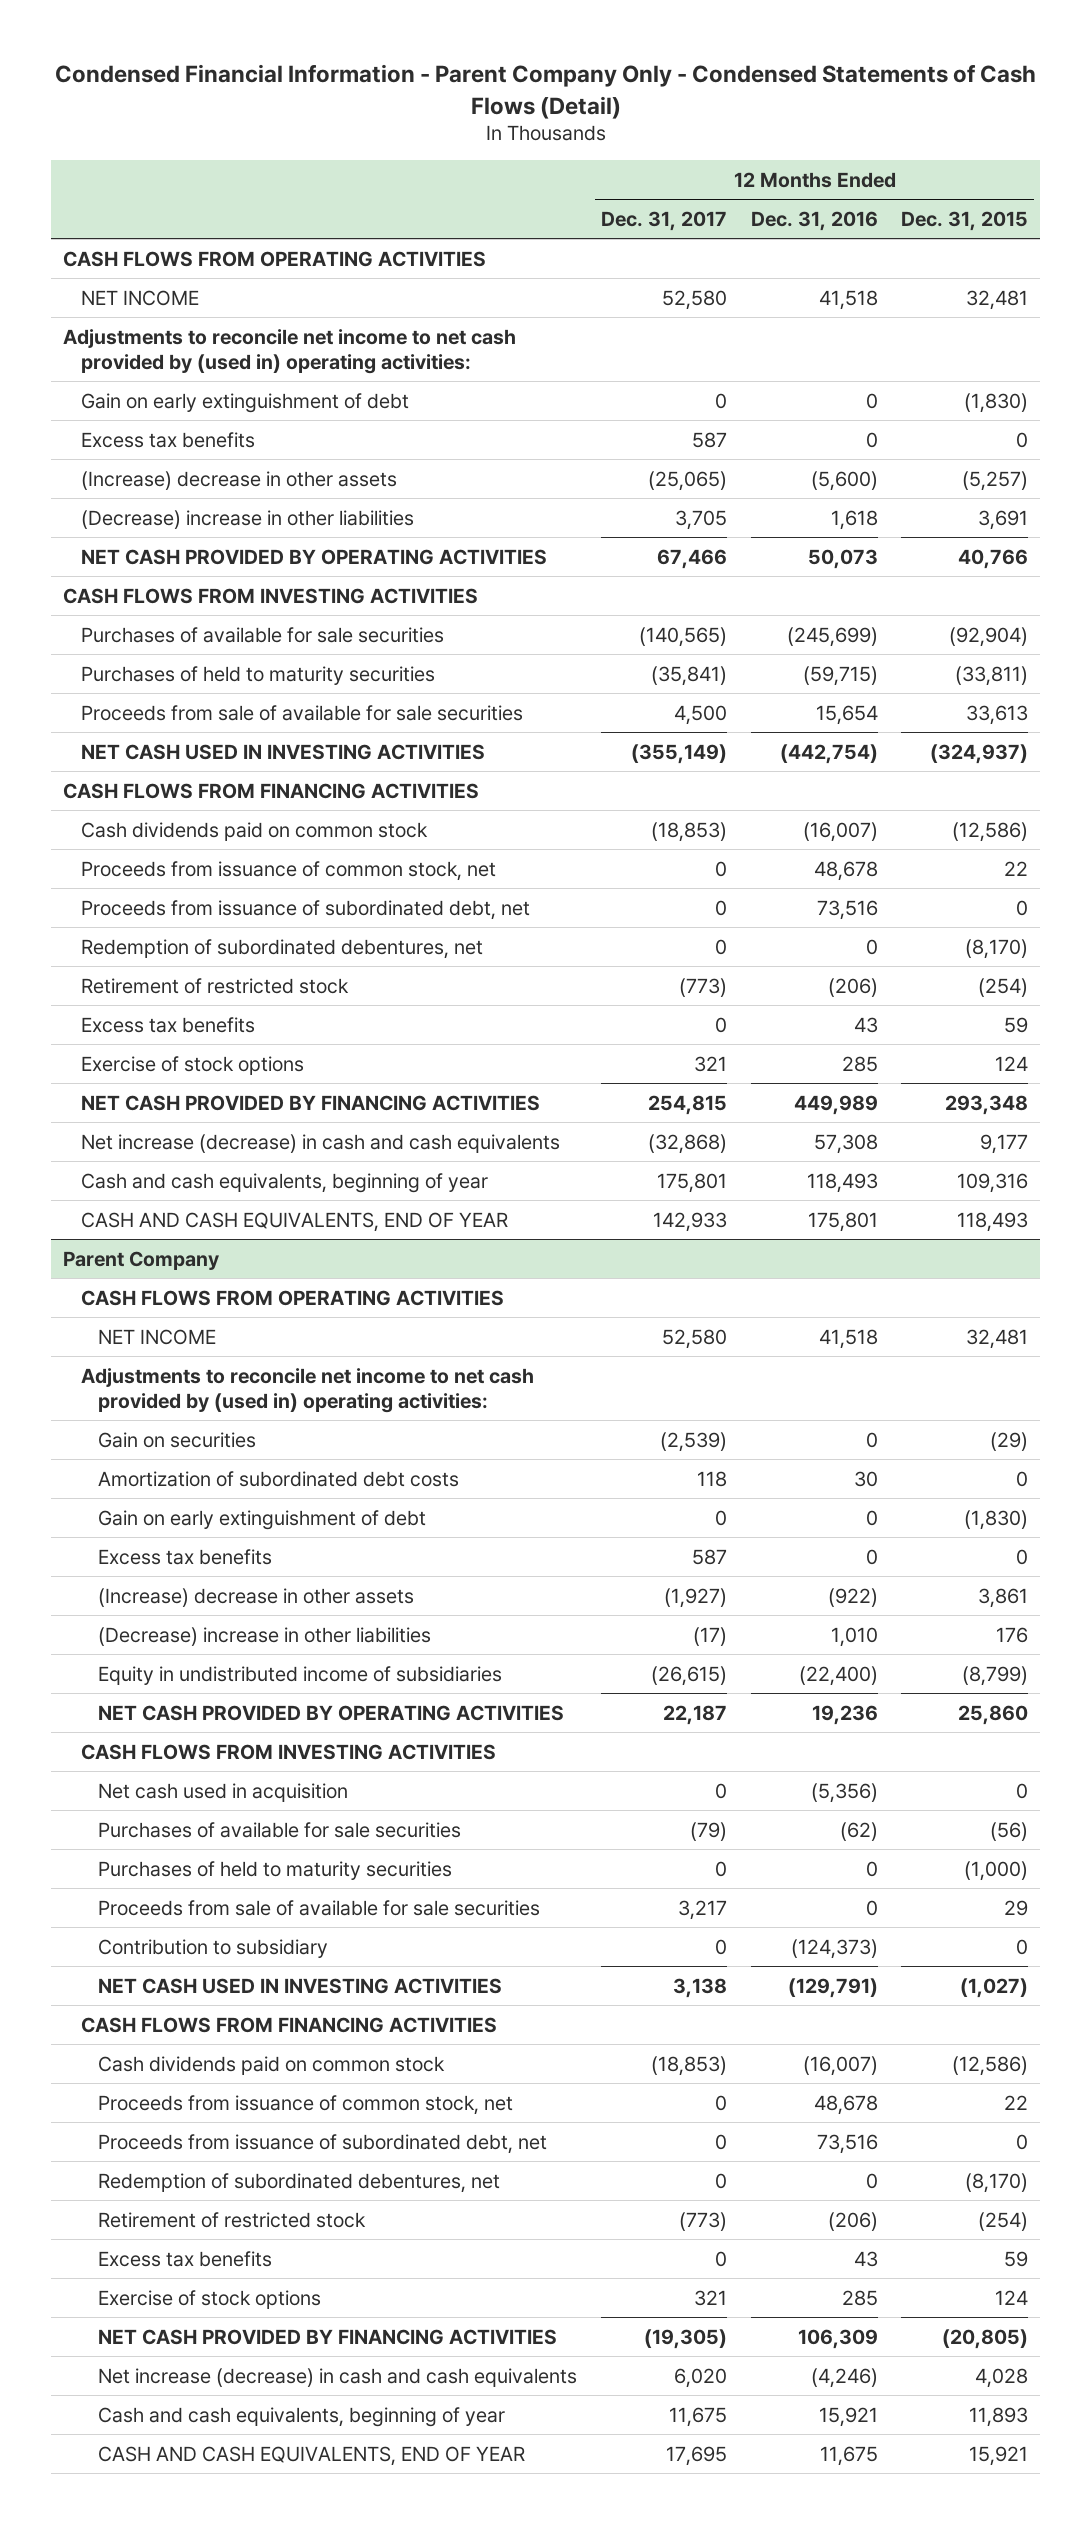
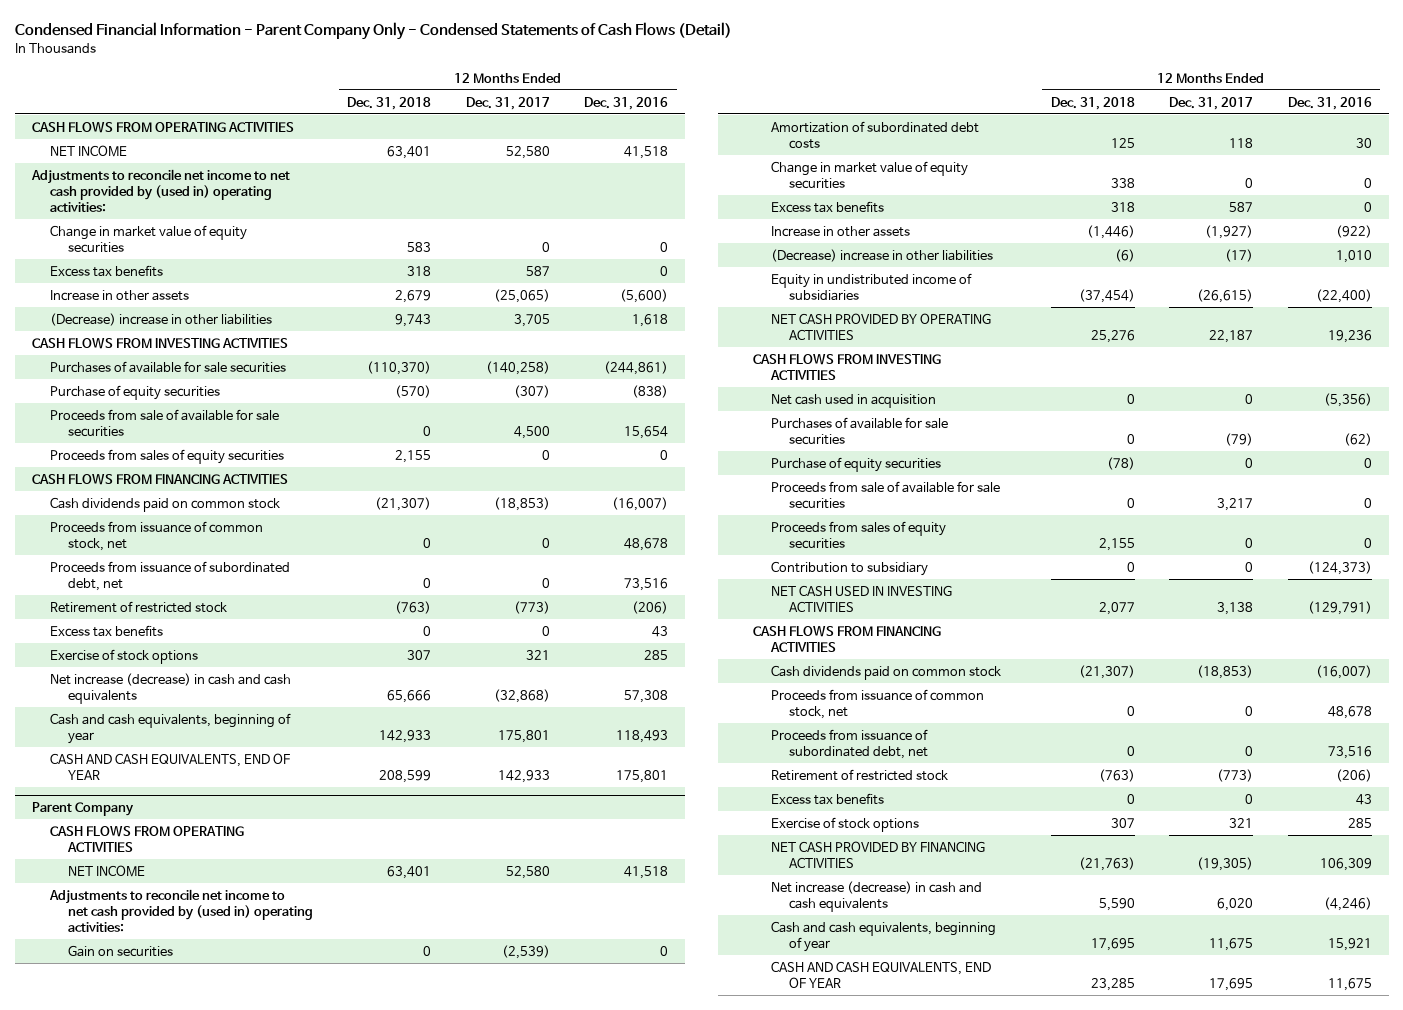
- | 12 Months Ended Dec. 31, 2017 | 12 Months Ended Dec. 31, 2016 | 12 Months Ended Dec. 31, 2015
+ | 12 Months Ended Dec. 31, 2018 | 12 Months Ended Dec. 31, 2017 | 12 Months Ended Dec. 31, 2016
- Gain on early extinguishment of debt | 0 | 0 | (1,830)
+ Change in market value of equity securities | 583 | 0 | 0
- (Increase) decrease in other assets | (25,065) | (5,600) | (5,257)
+ Increase in other assets | 2,679 | (25,065) | (5,600)
- NET CASH PROVIDED BY OPERATING ACTIVITIES | 67,466 | 50,073 | 40,766
- Purchases of available for sale securities | (140,565) | (245,699) | (92,904)
- Purchases of held to maturity securities | (35,841) | (59,715) | (33,811)
+ Purchases of available for sale securities | (110,370) | (140,258) | (244,861)
+ Purchase of equity securities | (570) | (307) | (838)
- NET CASH USED IN INVESTING ACTIVITIES | (355,149) | (442,754) | (324,937)
+ Proceeds from sales of equity securities | 2,155 | 0 | 0
- Redemption of subordinated debentures, net | 0 | 0 | (8,170)
- NET CASH PROVIDED BY FINANCING ACTIVITIES | 254,815 | 449,989 | 293,348
@ Parent Company
- Gain on early extinguishment of debt | 0 | 0 | (1,830)
+ Change in market value of equity securities | 338 | 0 | 0
- (Increase) decrease in other assets | (1,927) | (922) | 3,861
+ Increase in other assets | (1,446) | (1,927) | (922)
- Purchases of held to maturity securities | 0 | 0 | (1,000)
+ Purchase of equity securities | (78) | 0 | 0
+ Proceeds from sales of equity securities | 2,155 | 0 | 0
- Redemption of subordinated debentures, net | 0 | 0 | (8,170)

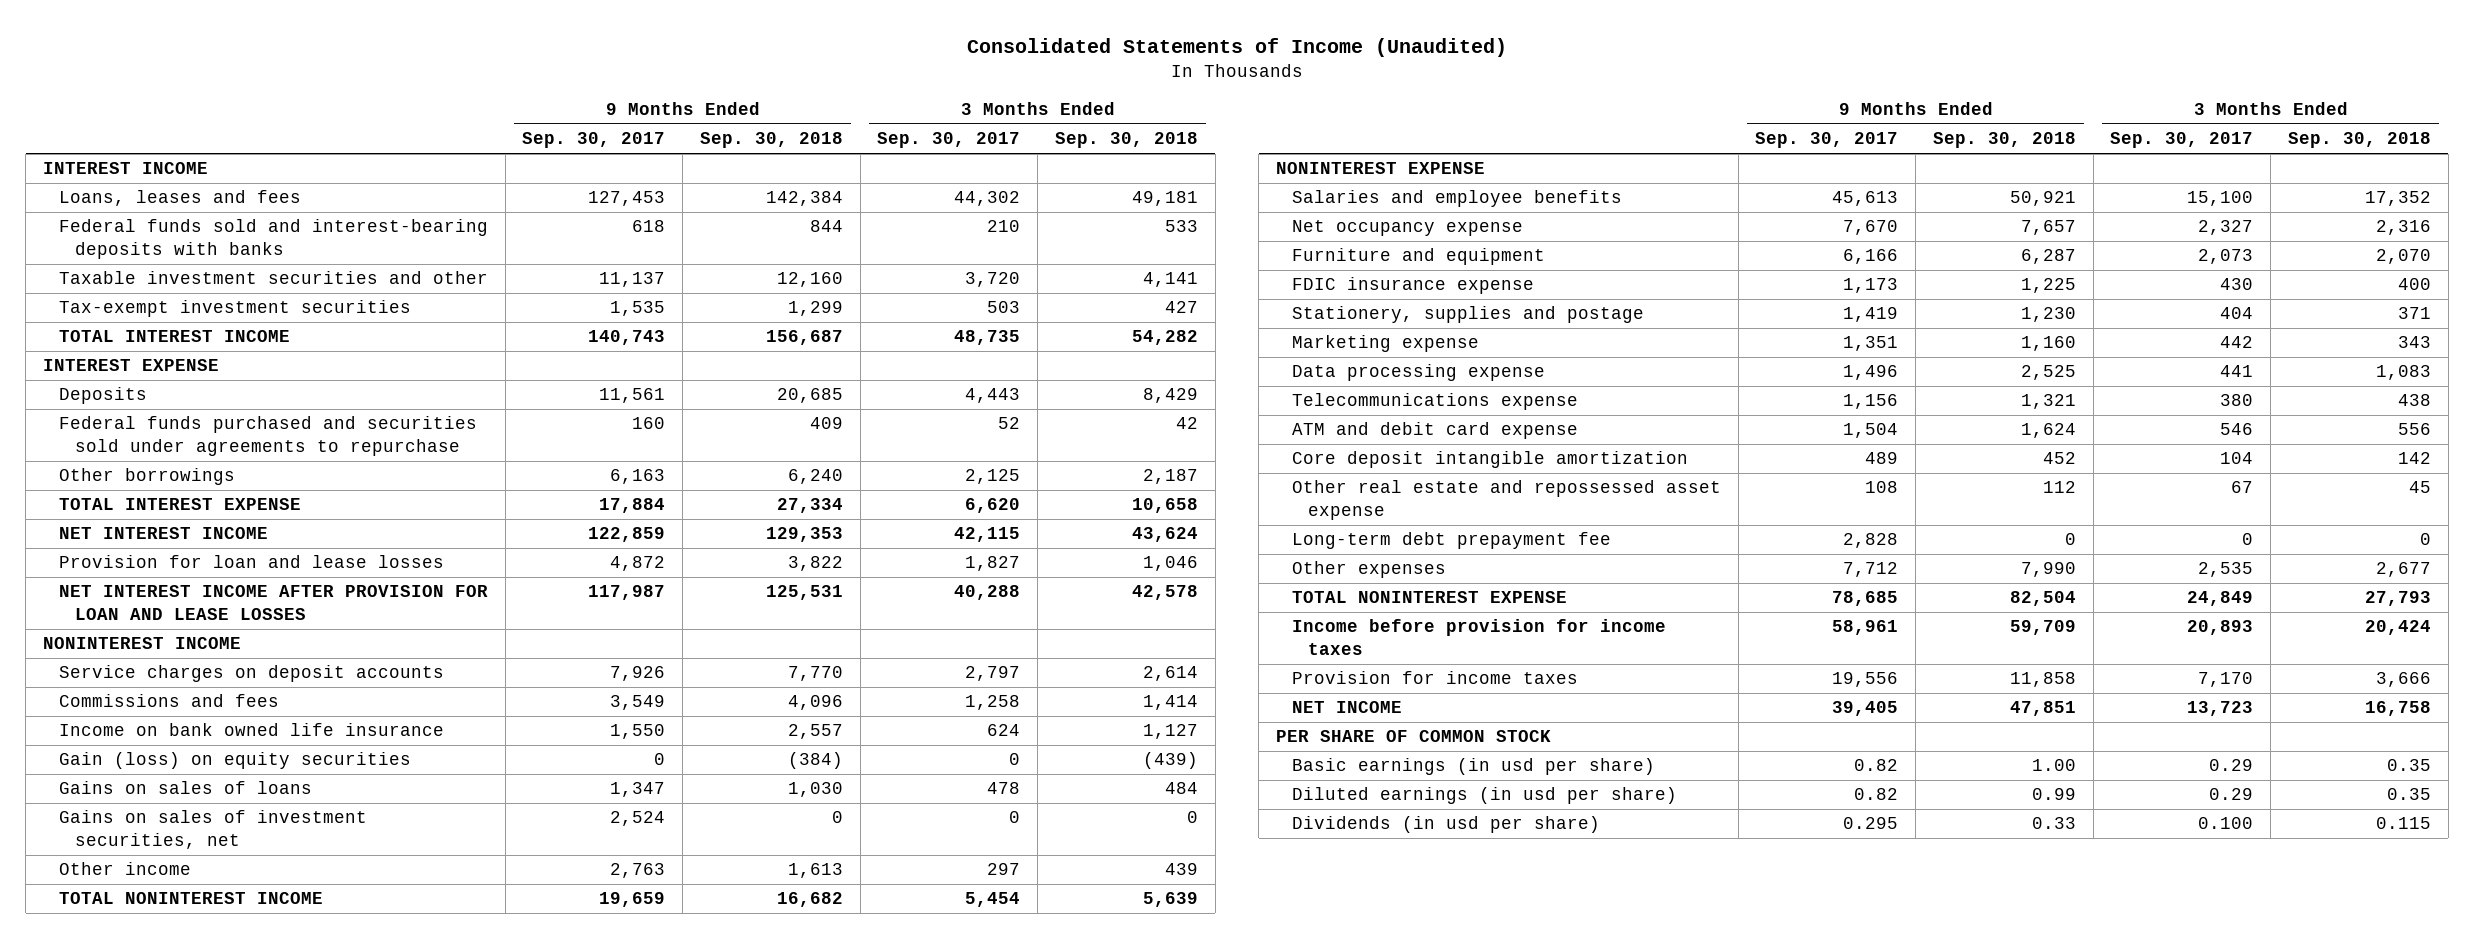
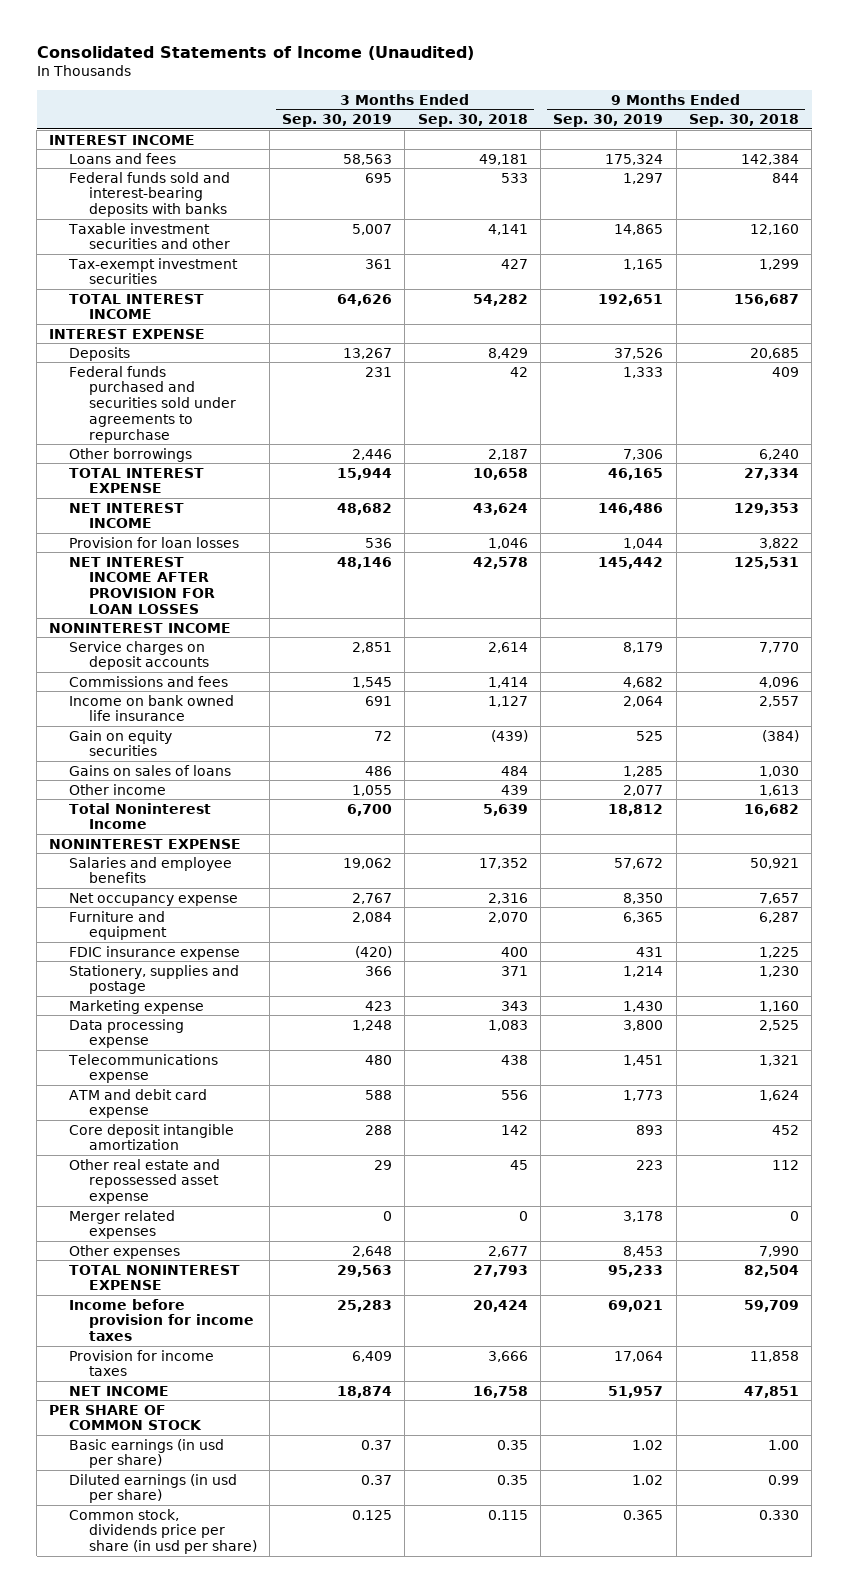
- | 9 Months Ended Sep. 30, 2017 | 9 Months Ended Sep. 30, 2018 | 3 Months Ended Sep. 30, 2017 | 3 Months Ended Sep. 30, 2018
+ | 3 Months Ended Sep. 30, 2019 | 3 Months Ended Sep. 30, 2018 | 9 Months Ended Sep. 30, 2019 | 9 Months Ended Sep. 30, 2018
- Loans, leases and fees | 127,453 | 142,384 | 44,302 | 49,181
+ Loans and fees | 58,563 | 49,181 | 175,324 | 142,384
- Provision for loan and lease losses | 4,872 | 3,822 | 1,827 | 1,046
- NET INTEREST INCOME AFTER PROVISION FOR LOAN AND LEASE LOSSES | 117,987 | 125,531 | 40,288 | 42,578
+ Provision for loan losses | 536 | 1,046 | 1,044 | 3,822
+ NET INTEREST INCOME AFTER PROVISION FOR LOAN LOSSES | 48,146 | 42,578 | 145,442 | 125,531
- Gain (loss) on equity securities | 0 | (384) | 0 | (439)
+ Gain on equity securities | 72 | (439) | 525 | (384)
- Gains on sales of investment securities, net | 2,524 | 0 | 0 | 0
- TOTAL NONINTEREST INCOME | 19,659 | 16,682 | 5,454 | 5,639
+ Total Noninterest Income | 6,700 | 5,639 | 18,812 | 16,682
- Long-term debt prepayment fee | 2,828 | 0 | 0 | 0
+ Merger related expenses | 0 | 0 | 3,178 | 0
- Dividends (in usd per share) | 0.295 | 0.33 | 0.100 | 0.115
+ Common stock, dividends price per share (in usd per share) | 0.125 | 0.115 | 0.365 | 0.330

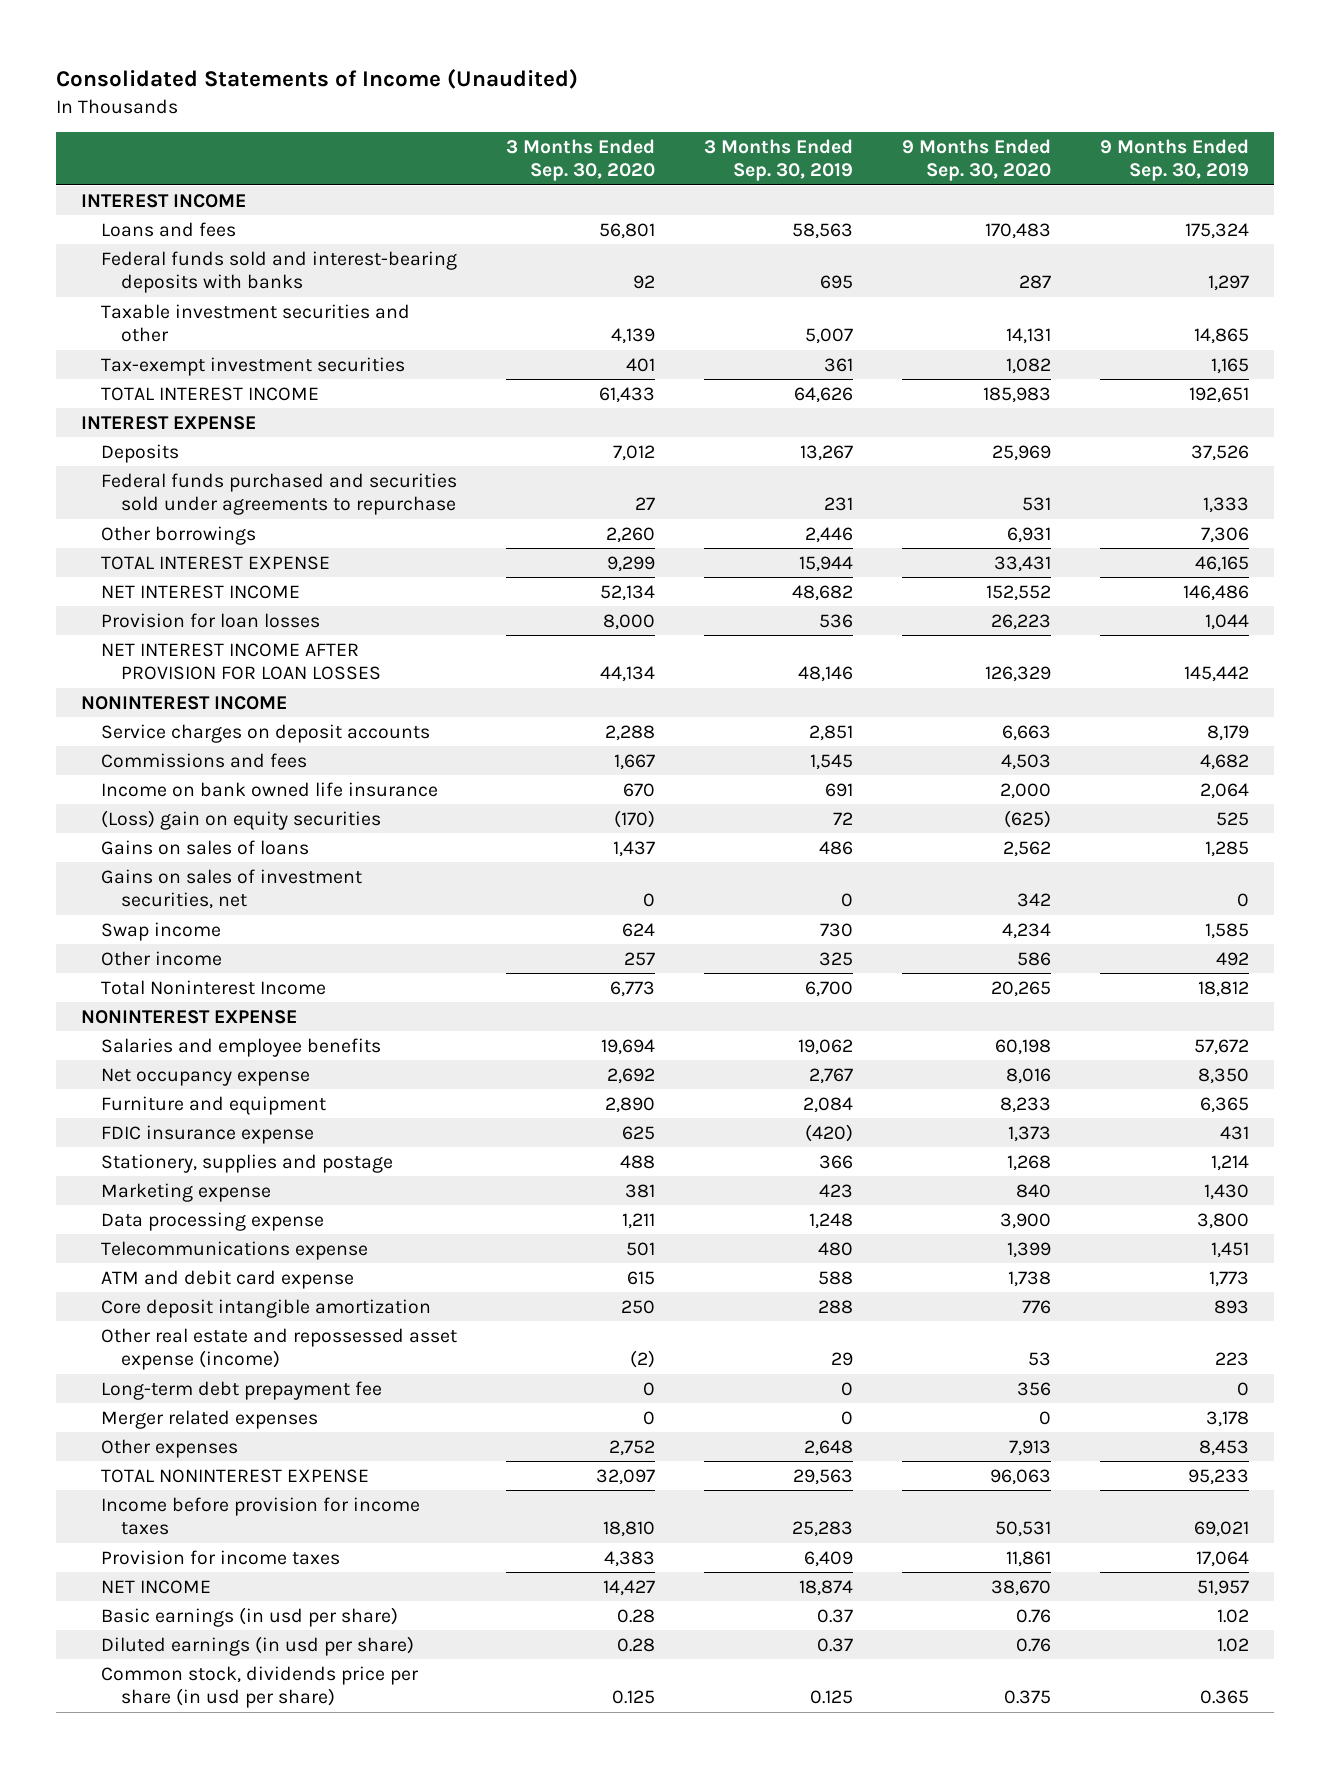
- | 3 Months Ended Sep. 30, 2019 | 3 Months Ended Sep. 30, 2018 | 9 Months Ended Sep. 30, 2019 | 9 Months Ended Sep. 30, 2018
+ | 3 Months Ended Sep. 30, 2020 | 3 Months Ended Sep. 30, 2019 | 9 Months Ended Sep. 30, 2020 | 9 Months Ended Sep. 30, 2019
- Gain on equity securities | 72 | (439) | 525 | (384)
+ (Loss) gain on equity securities | (170) | 72 | (625) | 525
- Other income | 1,055 | 439 | 2,077 | 1,613
+ Gains on sales of investment securities, net | 0 | 0 | 342 | 0
+ Swap income | 624 | 730 | 4,234 | 1,585
+ Other income | 257 | 325 | 586 | 492
- Other real estate and repossessed asset expense | 29 | 45 | 223 | 112
+ Other real estate and repossessed asset expense (income) | (2) | 29 | 53 | 223
+ Long-term debt prepayment fee | 0 | 0 | 356 | 0
- PER SHARE OF COMMON STOCK

